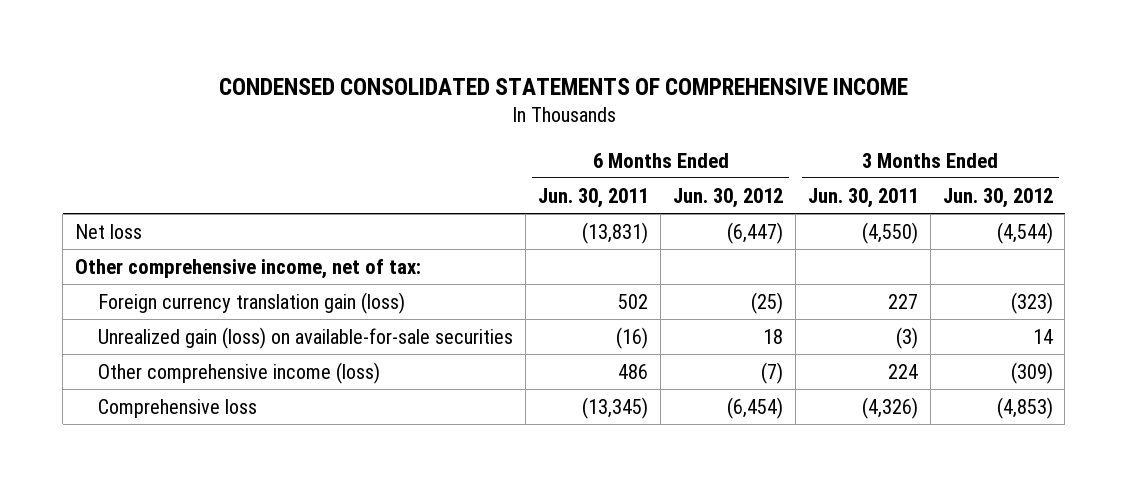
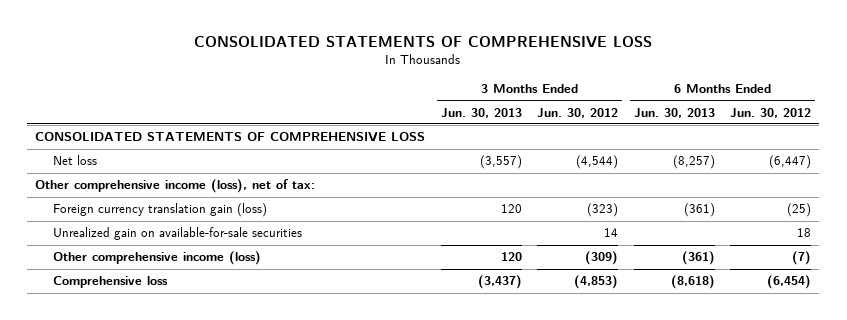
- CONDENSED CONSOLIDATED STATEMENTS OF COMPREHENSIVE INCOME
+ CONSOLIDATED STATEMENTS OF COMPREHENSIVE LOSS
- | 6 Months Ended Jun. 30, 2011 | 6 Months Ended Jun. 30, 2012 | 3 Months Ended Jun. 30, 2011 | 3 Months Ended Jun. 30, 2012
+ | 3 Months Ended Jun. 30, 2013 | 3 Months Ended Jun. 30, 2012 | 6 Months Ended Jun. 30, 2013 | 6 Months Ended Jun. 30, 2012
+ CONSOLIDATED STATEMENTS OF COMPREHENSIVE LOSS
- Other comprehensive income, net of tax:
+ Other comprehensive income (loss), net of tax:
- Unrealized gain (loss) on available-for-sale securities | (16) | 18 | (3) | 14
+ Unrealized gain on available-for-sale securities | | 14 | | 18

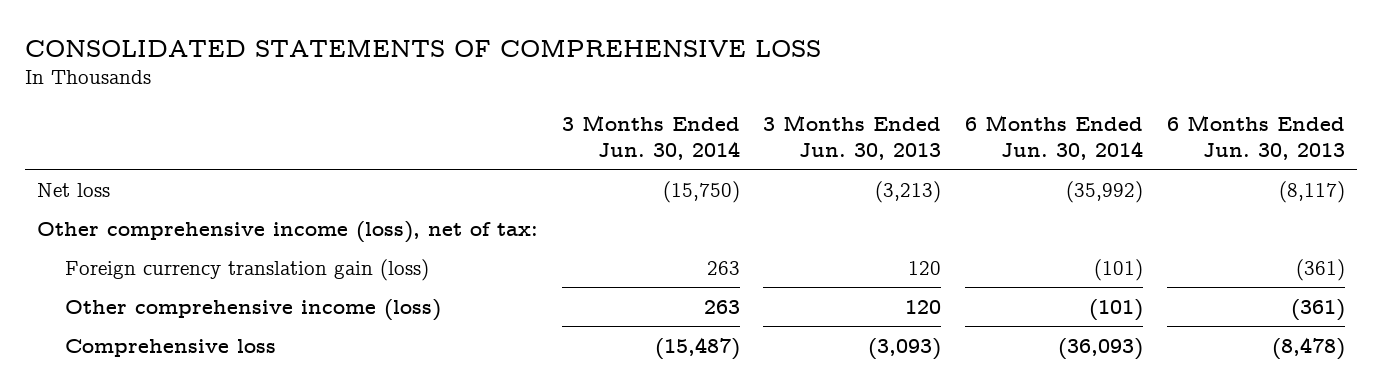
- | 3 Months Ended Jun. 30, 2013 | 3 Months Ended Jun. 30, 2012 | 6 Months Ended Jun. 30, 2013 | 6 Months Ended Jun. 30, 2012
+ | 3 Months Ended Jun. 30, 2014 | 3 Months Ended Jun. 30, 2013 | 6 Months Ended Jun. 30, 2014 | 6 Months Ended Jun. 30, 2013
- CONSOLIDATED STATEMENTS OF COMPREHENSIVE LOSS
- Net loss | (3,557) | (4,544) | (8,257) | (6,447)
+ Net loss | (15,750) | (3,213) | (35,992) | (8,117)
- Unrealized gain on available-for-sale securities | | 14 | | 18
- Comprehensive loss | (3,437) | (4,853) | (8,618) | (6,454)
+ Comprehensive loss | (15,487) | (3,093) | (36,093) | (8,478)

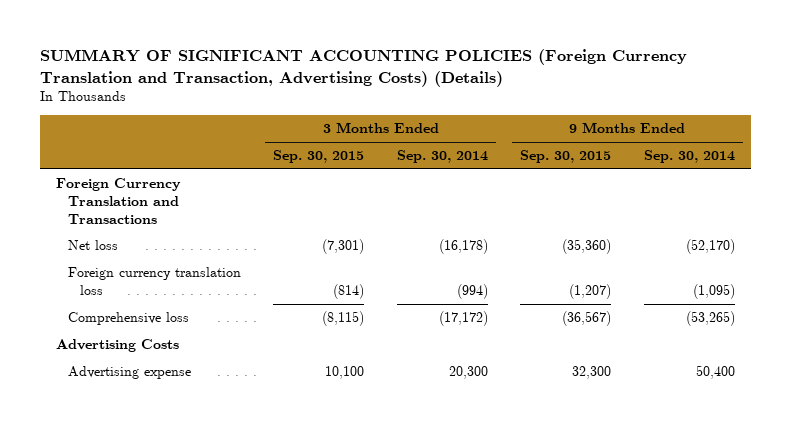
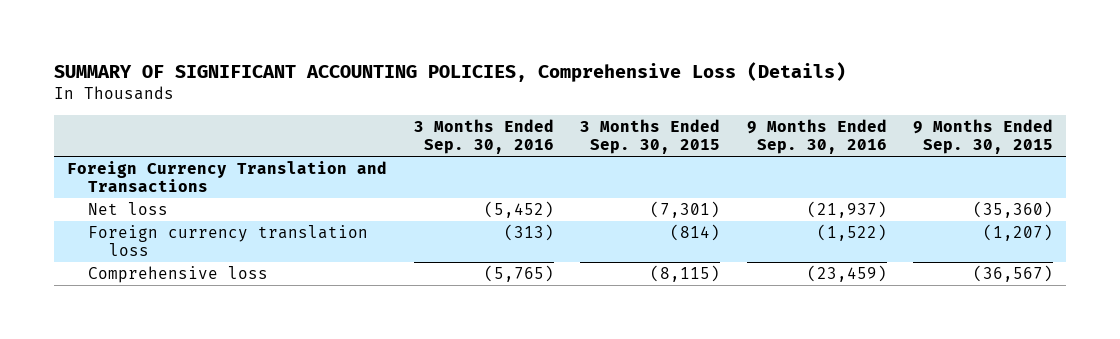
- SUMMARY OF SIGNIFICANT ACCOUNTING POLICIES (Foreign Currency Translation and Transaction, Advertising Costs) (Details)
+ SUMMARY OF SIGNIFICANT ACCOUNTING POLICIES, Comprehensive Loss (Details)
- | 3 Months Ended Sep. 30, 2015 | 3 Months Ended Sep. 30, 2014 | 9 Months Ended Sep. 30, 2015 | 9 Months Ended Sep. 30, 2014
+ | 3 Months Ended Sep. 30, 2016 | 3 Months Ended Sep. 30, 2015 | 9 Months Ended Sep. 30, 2016 | 9 Months Ended Sep. 30, 2015
- Advertising Costs
- Advertising expense | 10,100 | 20,300 | 32,300 | 50,400

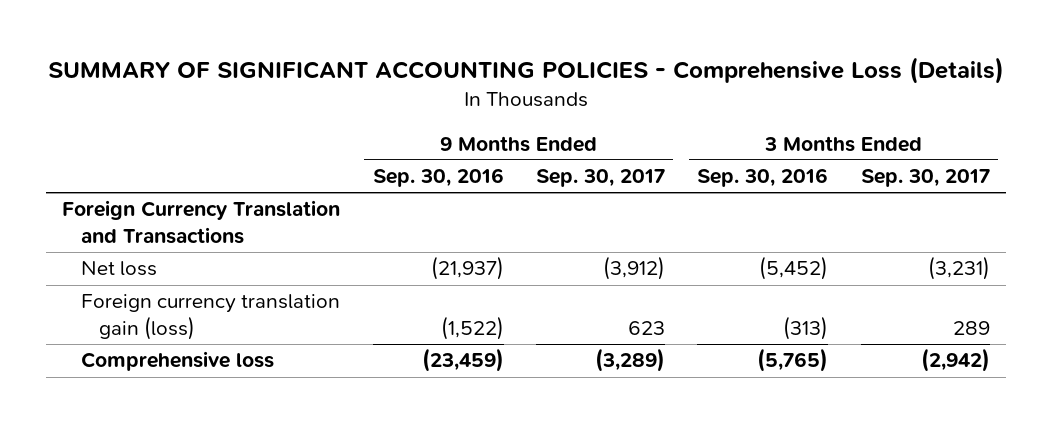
- SUMMARY OF SIGNIFICANT ACCOUNTING POLICIES, Comprehensive Loss (Details)
+ SUMMARY OF SIGNIFICANT ACCOUNTING POLICIES - Comprehensive Loss (Details)
- | 3 Months Ended Sep. 30, 2016 | 3 Months Ended Sep. 30, 2015 | 9 Months Ended Sep. 30, 2016 | 9 Months Ended Sep. 30, 2015
+ | 9 Months Ended Sep. 30, 2016 | 9 Months Ended Sep. 30, 2017 | 3 Months Ended Sep. 30, 2016 | 3 Months Ended Sep. 30, 2017
- Foreign currency translation loss | (313) | (814) | (1,522) | (1,207)
+ Foreign currency translation gain (loss) | (1,522) | 623 | (313) | 289

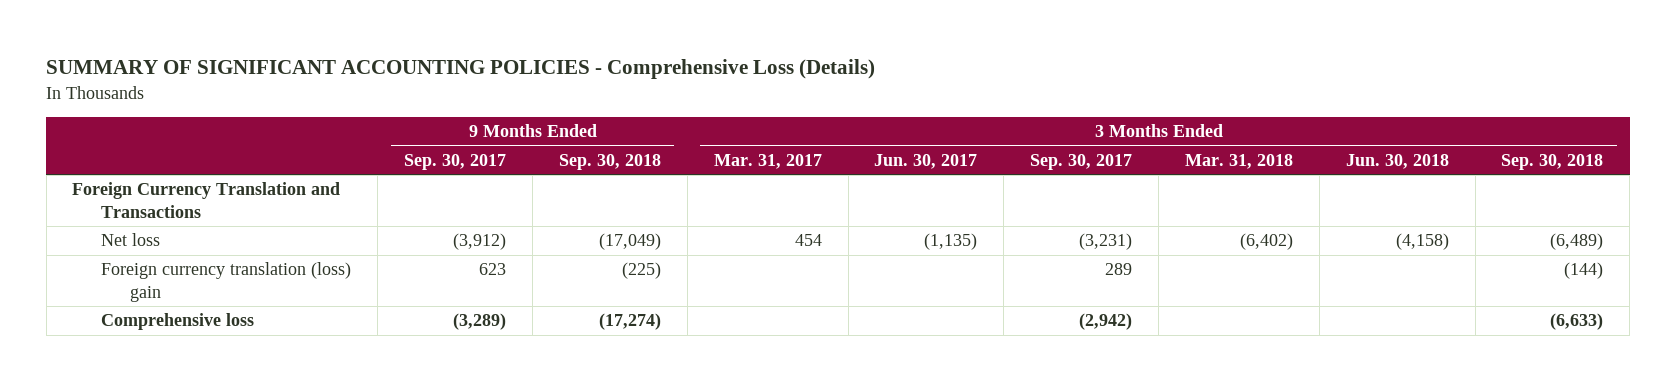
- | 9 Months Ended Sep. 30, 2016 | 9 Months Ended Sep. 30, 2017 | 3 Months Ended Sep. 30, 2016 | 3 Months Ended Sep. 30, 2017
+ | 9 Months Ended Sep. 30, 2017 | 9 Months Ended Sep. 30, 2018 | 3 Months Ended Mar. 31, 2017 | 3 Months Ended Jun. 30, 2017 | 3 Months Ended Sep. 30, 2017 | 3 Months Ended Mar. 31, 2018 | 3 Months Ended Jun. 30, 2018 | 3 Months Ended Sep. 30, 2018
- Foreign currency translation gain (loss) | (1,522) | 623 | (313) | 289
+ Foreign currency translation (loss) gain | 623 | (225) | | | 289 | | | (144)

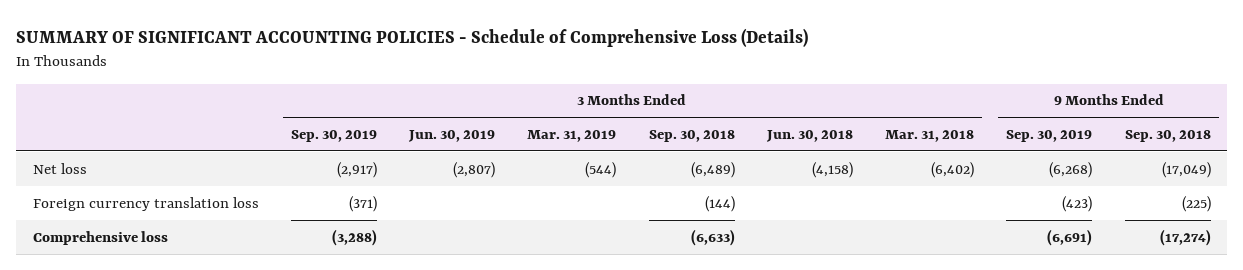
- SUMMARY OF SIGNIFICANT ACCOUNTING POLICIES - Comprehensive Loss (Details)
+ SUMMARY OF SIGNIFICANT ACCOUNTING POLICIES - Schedule of Comprehensive Loss (Details)
- | 9 Months Ended Sep. 30, 2017 | 9 Months Ended Sep. 30, 2018 | 3 Months Ended Mar. 31, 2017 | 3 Months Ended Jun. 30, 2017 | 3 Months Ended Sep. 30, 2017 | 3 Months Ended Mar. 31, 2018 | 3 Months Ended Jun. 30, 2018 | 3 Months Ended Sep. 30, 2018
+ | 3 Months Ended Sep. 30, 2019 | 3 Months Ended Jun. 30, 2019 | 3 Months Ended Mar. 31, 2019 | 3 Months Ended Sep. 30, 2018 | 3 Months Ended Jun. 30, 2018 | 3 Months Ended Mar. 31, 2018 | 9 Months Ended Sep. 30, 2019 | 9 Months Ended Sep. 30, 2018
- Foreign Currency Translation and Transactions
- Foreign currency translation (loss) gain | 623 | (225) | | | 289 | | | (144)
+ Foreign currency translation loss | (371) | | | (144) | | | (423) | (225)

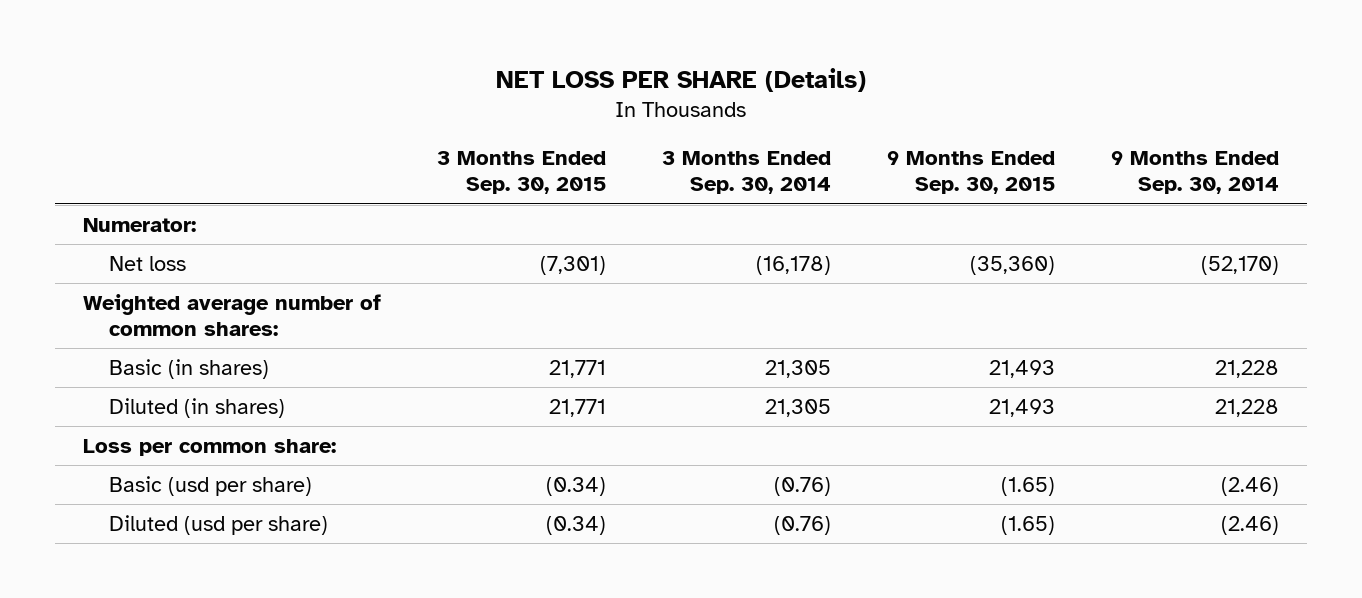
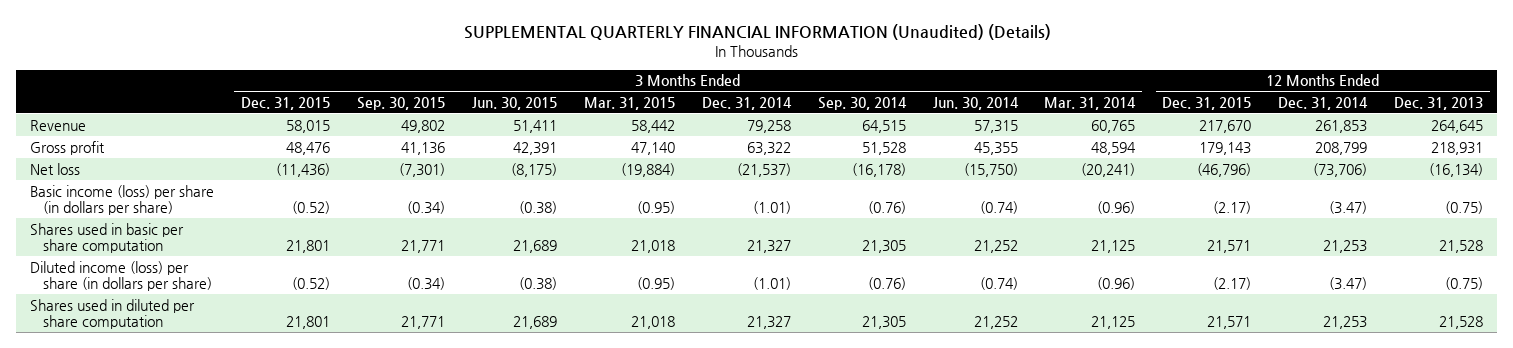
- NET LOSS PER SHARE (Details)
+ SUPPLEMENTAL QUARTERLY FINANCIAL INFORMATION (Unaudited) (Details)
- | 3 Months Ended Sep. 30, 2015 | 3 Months Ended Sep. 30, 2014 | 9 Months Ended Sep. 30, 2015 | 9 Months Ended Sep. 30, 2014
+ | 3 Months Ended Dec. 31, 2015 | 3 Months Ended Sep. 30, 2015 | 3 Months Ended Jun. 30, 2015 | 3 Months Ended Mar. 31, 2015 | 3 Months Ended Dec. 31, 2014 | 3 Months Ended Sep. 30, 2014 | 3 Months Ended Jun. 30, 2014 | 3 Months Ended Mar. 31, 2014 | 12 Months Ended Dec. 31, 2015 | 12 Months Ended Dec. 31, 2014 | 12 Months Ended Dec. 31, 2013
- Numerator:
+ Revenue | 58,015 | 49,802 | 51,411 | 58,442 | 79,258 | 64,515 | 57,315 | 60,765 | 217,670 | 261,853 | 264,645
+ Gross profit | 48,476 | 41,136 | 42,391 | 47,140 | 63,322 | 51,528 | 45,355 | 48,594 | 179,143 | 208,799 | 218,931
- Weighted average number of common shares:
- Basic (in shares) | 21,771 | 21,305 | 21,493 | 21,228
- Diluted (in shares) | 21,771 | 21,305 | 21,493 | 21,228
- Loss per common share:
- Basic (usd per share) | (0.34) | (0.76) | (1.65) | (2.46)
- Diluted (usd per share) | (0.34) | (0.76) | (1.65) | (2.46)
+ Basic income (loss) per share (in dollars per share) | (0.52) | (0.34) | (0.38) | (0.95) | (1.01) | (0.76) | (0.74) | (0.96) | (2.17) | (3.47) | (0.75)
+ Shares used in basic per share computation | 21,801 | 21,771 | 21,689 | 21,018 | 21,327 | 21,305 | 21,252 | 21,125 | 21,571 | 21,253 | 21,528
+ Diluted income (loss) per share (in dollars per share) | (0.52) | (0.34) | (0.38) | (0.95) | (1.01) | (0.76) | (0.74) | (0.96) | (2.17) | (3.47) | (0.75)
+ Shares used in diluted per share computation | 21,801 | 21,771 | 21,689 | 21,018 | 21,327 | 21,305 | 21,252 | 21,125 | 21,571 | 21,253 | 21,528

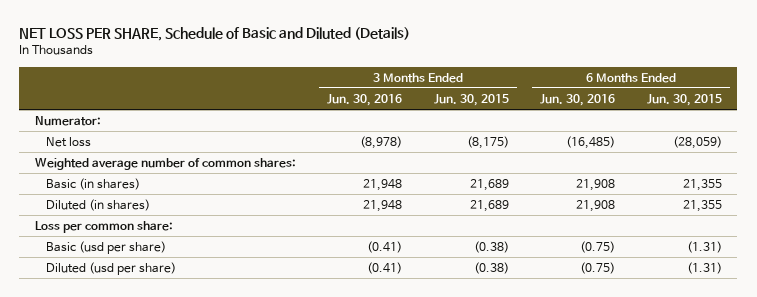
- SUPPLEMENTAL QUARTERLY FINANCIAL INFORMATION (Unaudited) (Details)
+ NET LOSS PER SHARE, Schedule of Basic and Diluted (Details)
- | 3 Months Ended Dec. 31, 2015 | 3 Months Ended Sep. 30, 2015 | 3 Months Ended Jun. 30, 2015 | 3 Months Ended Mar. 31, 2015 | 3 Months Ended Dec. 31, 2014 | 3 Months Ended Sep. 30, 2014 | 3 Months Ended Jun. 30, 2014 | 3 Months Ended Mar. 31, 2014 | 12 Months Ended Dec. 31, 2015 | 12 Months Ended Dec. 31, 2014 | 12 Months Ended Dec. 31, 2013
+ | 3 Months Ended Jun. 30, 2016 | 3 Months Ended Jun. 30, 2015 | 6 Months Ended Jun. 30, 2016 | 6 Months Ended Jun. 30, 2015
- Revenue | 58,015 | 49,802 | 51,411 | 58,442 | 79,258 | 64,515 | 57,315 | 60,765 | 217,670 | 261,853 | 264,645
- Gross profit | 48,476 | 41,136 | 42,391 | 47,140 | 63,322 | 51,528 | 45,355 | 48,594 | 179,143 | 208,799 | 218,931
+ Numerator:
- Basic income (loss) per share (in dollars per share) | (0.52) | (0.34) | (0.38) | (0.95) | (1.01) | (0.76) | (0.74) | (0.96) | (2.17) | (3.47) | (0.75)
- Shares used in basic per share computation | 21,801 | 21,771 | 21,689 | 21,018 | 21,327 | 21,305 | 21,252 | 21,125 | 21,571 | 21,253 | 21,528
- Diluted income (loss) per share (in dollars per share) | (0.52) | (0.34) | (0.38) | (0.95) | (1.01) | (0.76) | (0.74) | (0.96) | (2.17) | (3.47) | (0.75)
- Shares used in diluted per share computation | 21,801 | 21,771 | 21,689 | 21,018 | 21,327 | 21,305 | 21,252 | 21,125 | 21,571 | 21,253 | 21,528
+ Weighted average number of common shares:
+ Basic (in shares) | 21,948 | 21,689 | 21,908 | 21,355
+ Diluted (in shares) | 21,948 | 21,689 | 21,908 | 21,355
+ Loss per common share:
+ Basic (usd per share) | (0.41) | (0.38) | (0.75) | (1.31)
+ Diluted (usd per share) | (0.41) | (0.38) | (0.75) | (1.31)

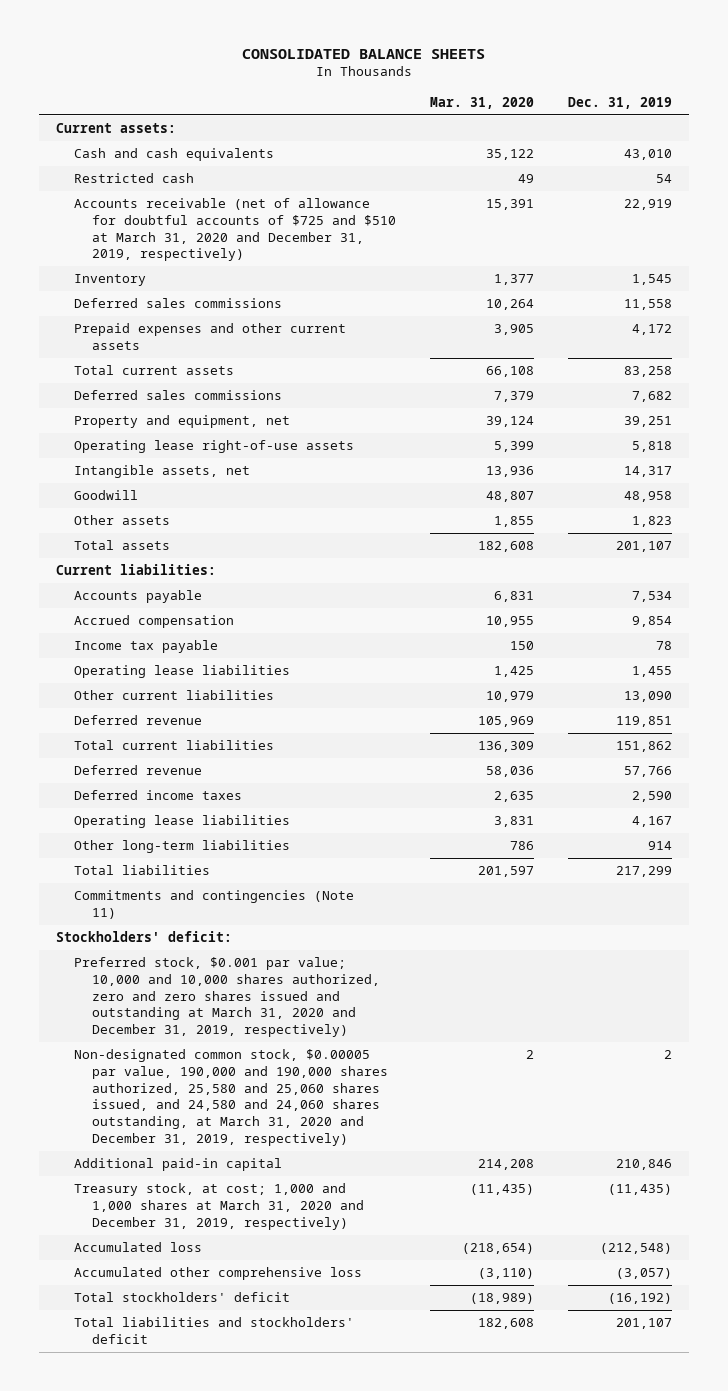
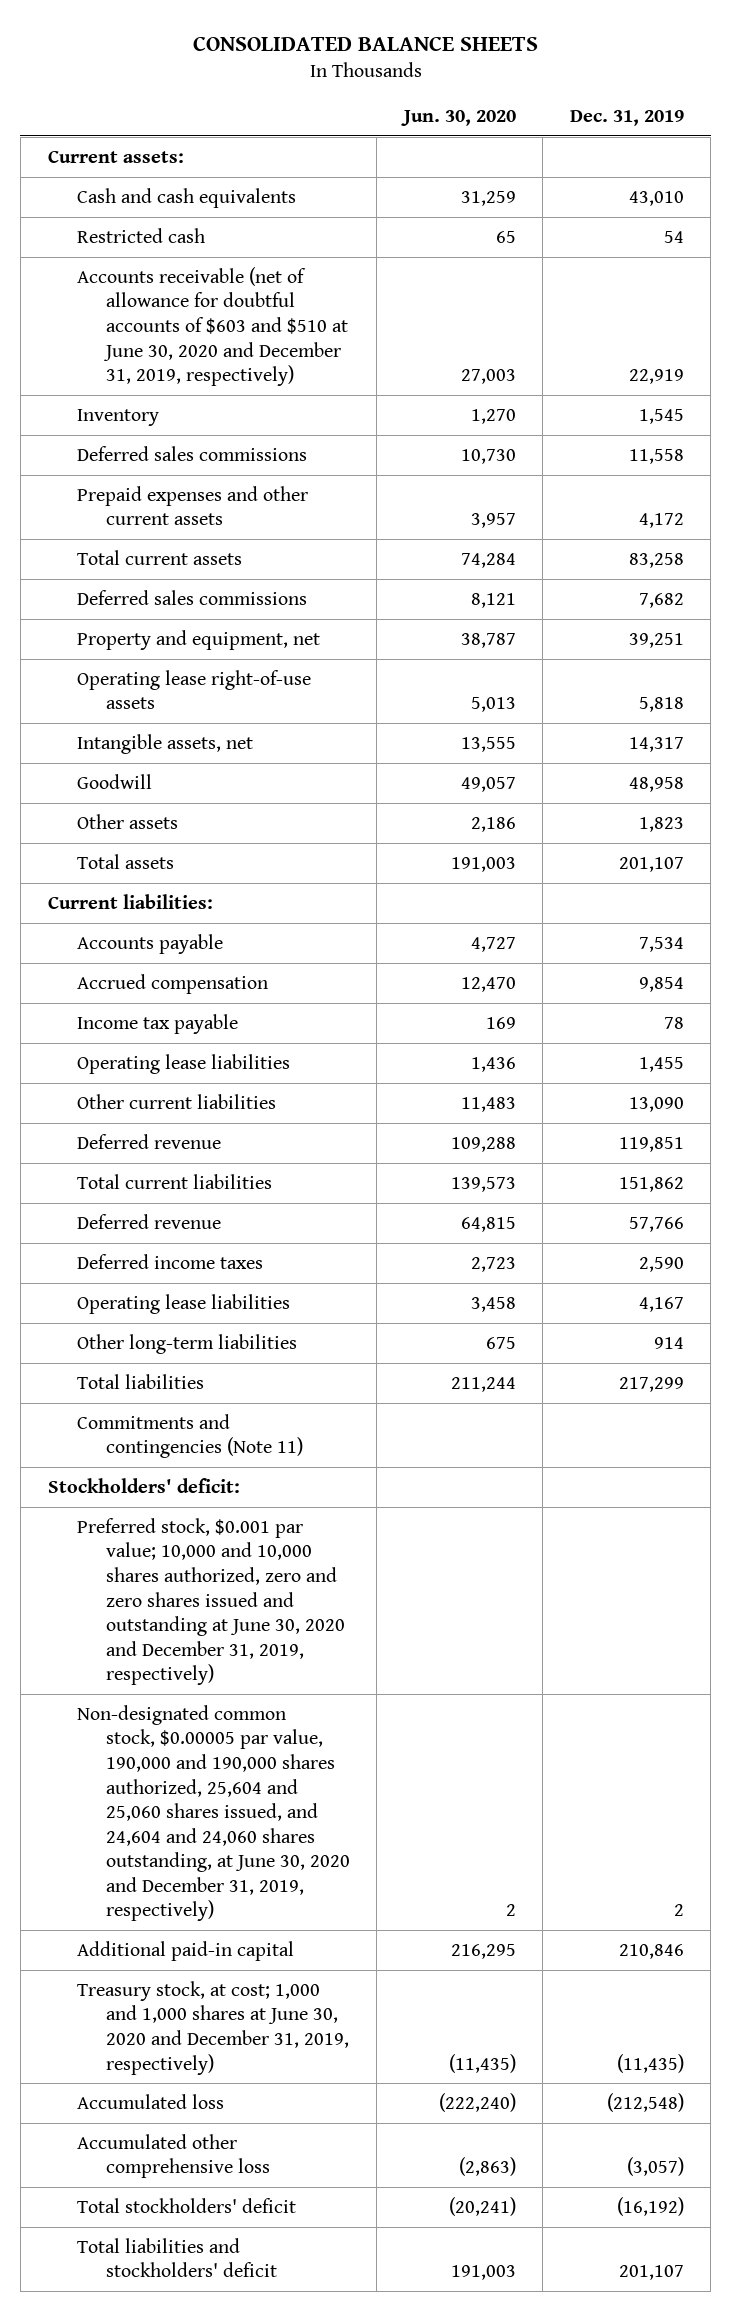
- | Mar. 31, 2020 | Dec. 31, 2019
+ | Jun. 30, 2020 | Dec. 31, 2019
- Accounts receivable (net of allowance for doubtful accounts of $725 and $510 at March 31, 2020 and December 31, 2019, respectively) | 15,391 | 22,919
+ Accounts receivable (net of allowance for doubtful accounts of $603 and $510 at June 30, 2020 and December 31, 2019, respectively) | 27,003 | 22,919
- Preferred stock, $0.001 par value; 10,000 and 10,000 shares authorized, zero and zero shares issued and outstanding at March 31, 2020 and December 31, 2019, respectively)
- Non-designated common stock, $0.00005 par value, 190,000 and 190,000 shares authorized, 25,580 and 25,060 shares issued, and 24,580 and 24,060 shares outstanding, at March 31, 2020 and December 31, 2019, respectively) | 2 | 2
+ Preferred stock, $0.001 par value; 10,000 and 10,000 shares authorized, zero and zero shares issued and outstanding at June 30, 2020 and December 31, 2019, respectively)
+ Non-designated common stock, $0.00005 par value, 190,000 and 190,000 shares authorized, 25,604 and 25,060 shares issued, and 24,604 and 24,060 shares outstanding, at June 30, 2020 and December 31, 2019, respectively) | 2 | 2
- Treasury stock, at cost; 1,000 and 1,000 shares at March 31, 2020 and December 31, 2019, respectively) | (11,435) | (11,435)
+ Treasury stock, at cost; 1,000 and 1,000 shares at June 30, 2020 and December 31, 2019, respectively) | (11,435) | (11,435)

